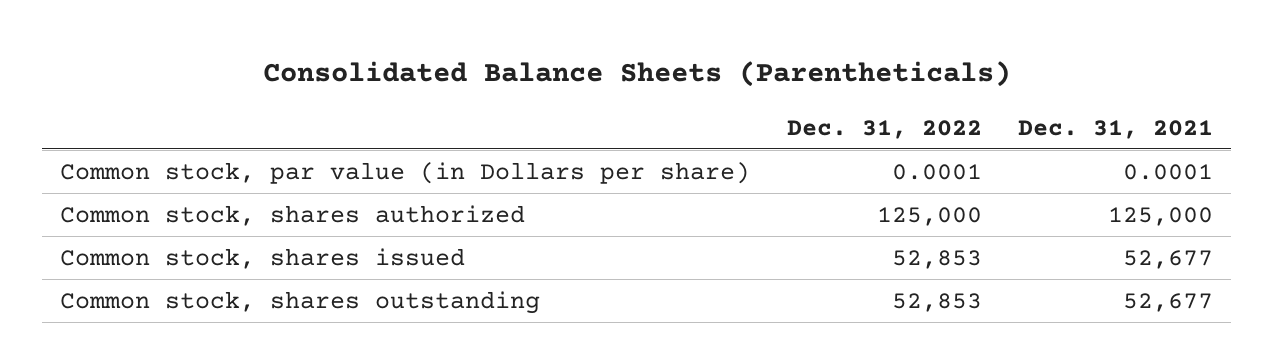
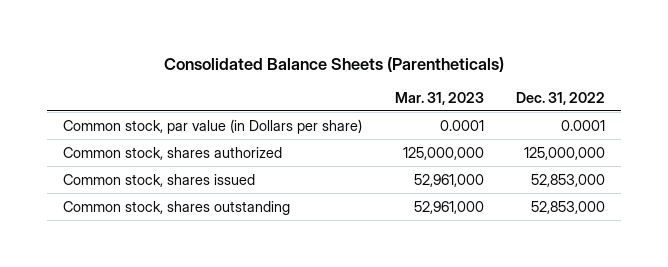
- | Dec. 31, 2022 | Dec. 31, 2021
+ | Mar. 31, 2023 | Dec. 31, 2022
- Common stock, shares authorized | 125,000 | 125,000
- Common stock, shares issued | 52,853 | 52,677
- Common stock, shares outstanding | 52,853 | 52,677
+ Common stock, shares authorized | 125,000,000 | 125,000,000
+ Common stock, shares issued | 52,961,000 | 52,853,000
+ Common stock, shares outstanding | 52,961,000 | 52,853,000

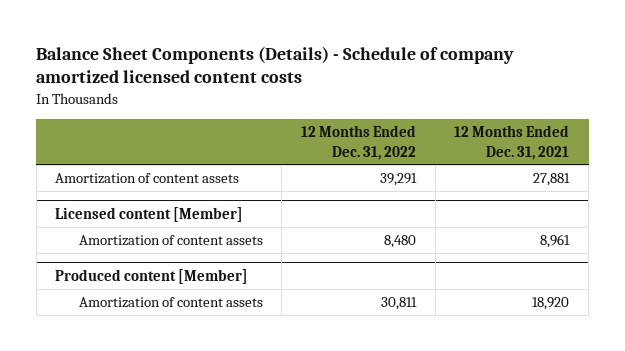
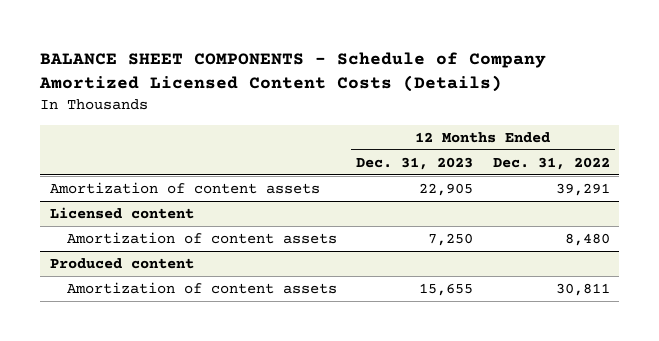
- Balance Sheet Components (Details) - Schedule of company amortized licensed content costs
+ BALANCE SHEET COMPONENTS - Schedule of Company Amortized Licensed Content Costs (Details)
- | 12 Months Ended Dec. 31, 2022 | 12 Months Ended Dec. 31, 2021
+ | 12 Months Ended Dec. 31, 2023 | 12 Months Ended Dec. 31, 2022
- Licensed content [Member]
+ Licensed content
- Produced content [Member]
+ Produced content

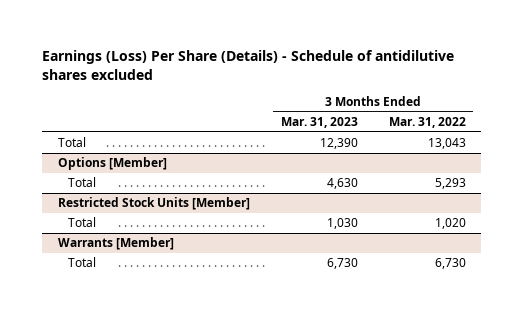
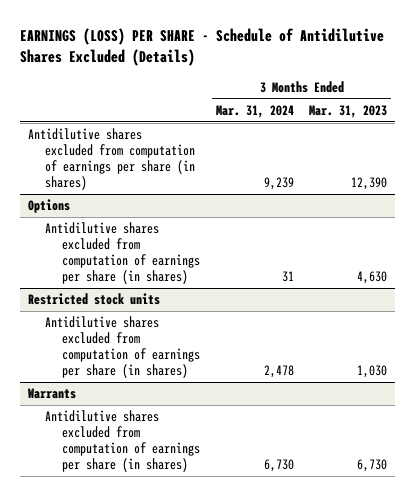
- Earnings (Loss) Per Share (Details) - Schedule of antidilutive shares excluded
+ EARNINGS (LOSS) PER SHARE - Schedule of Antidilutive Shares Excluded (Details)
- | 3 Months Ended Mar. 31, 2023 | 3 Months Ended Mar. 31, 2022
+ | 3 Months Ended Mar. 31, 2024 | 3 Months Ended Mar. 31, 2023
- Total | 12,390 | 13,043
- Options [Member]
- Total | 4,630 | 5,293
- Restricted Stock Units [Member]
- Total | 1,030 | 1,020
- Warrants [Member]
- Total | 6,730 | 6,730
+ Antidilutive shares excluded from computation of earnings per share (in shares) | 9,239 | 12,390
+ Options
+ Antidilutive shares excluded from computation of earnings per share (in shares) | 31 | 4,630
+ Restricted stock units
+ Antidilutive shares excluded from computation of earnings per share (in shares) | 2,478 | 1,030
+ Warrants
+ Antidilutive shares excluded from computation of earnings per share (in shares) | 6,730 | 6,730

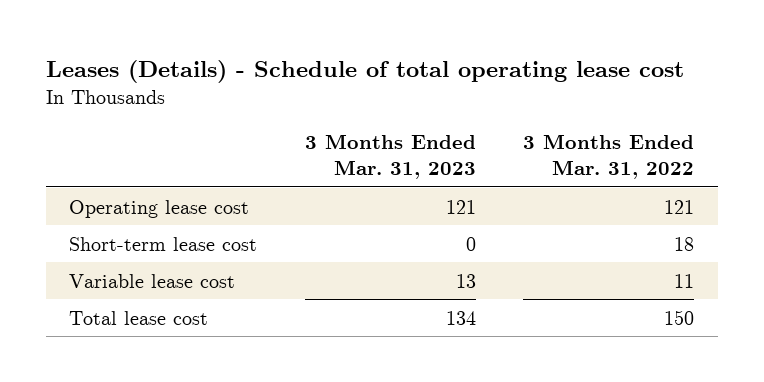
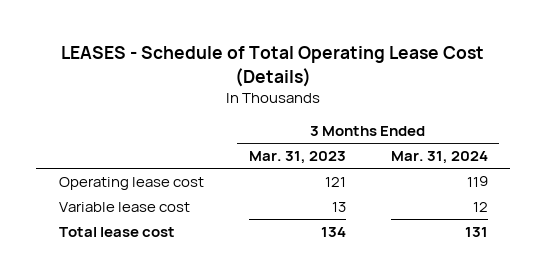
- Leases (Details) - Schedule of total operating lease cost
+ LEASES - Schedule of Total Operating Lease Cost (Details)
- | 3 Months Ended Mar. 31, 2023 | 3 Months Ended Mar. 31, 2022
+ | 3 Months Ended Mar. 31, 2023 | 3 Months Ended Mar. 31, 2024
- Short-term lease cost | 0 | 18

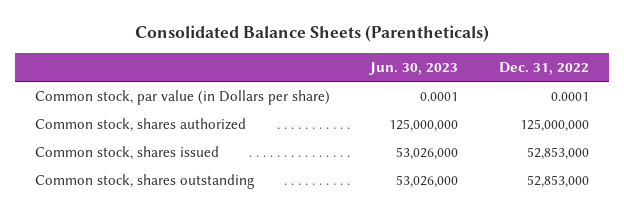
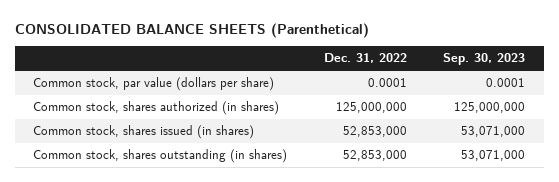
- Consolidated Balance Sheets (Parentheticals)
+ CONSOLIDATED BALANCE SHEETS (Parenthetical)
- | Jun. 30, 2023 | Dec. 31, 2022
+ | Dec. 31, 2022 | Sep. 30, 2023
- Common stock, par value (in Dollars per share) | 0.0001 | 0.0001
- Common stock, shares authorized | 125,000,000 | 125,000,000
- Common stock, shares issued | 53,026,000 | 52,853,000
- Common stock, shares outstanding | 53,026,000 | 52,853,000
+ Common stock, par value (dollars per share) | 0.0001 | 0.0001
+ Common stock, shares authorized (in shares) | 125,000,000 | 125,000,000
+ Common stock, shares issued (in shares) | 52,853,000 | 53,071,000
+ Common stock, shares outstanding (in shares) | 52,853,000 | 53,071,000

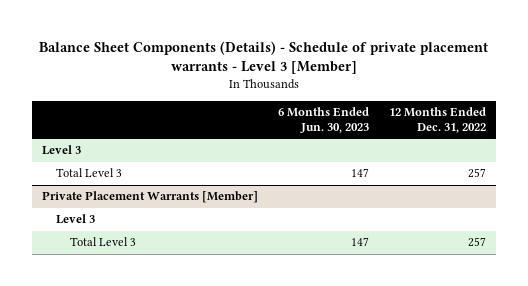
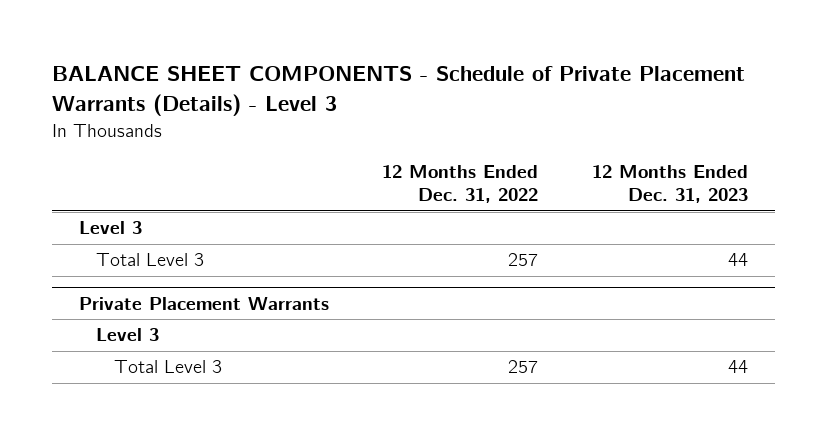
- Balance Sheet Components (Details) - Schedule of private placement warrants - Level 3 [Member]
+ BALANCE SHEET COMPONENTS - Schedule of Private Placement Warrants (Details) - Level 3
- | 6 Months Ended Jun. 30, 2023 | 12 Months Ended Dec. 31, 2022
+ | 12 Months Ended Dec. 31, 2022 | 12 Months Ended Dec. 31, 2023
- Private Placement Warrants [Member]
+ Private Placement Warrants

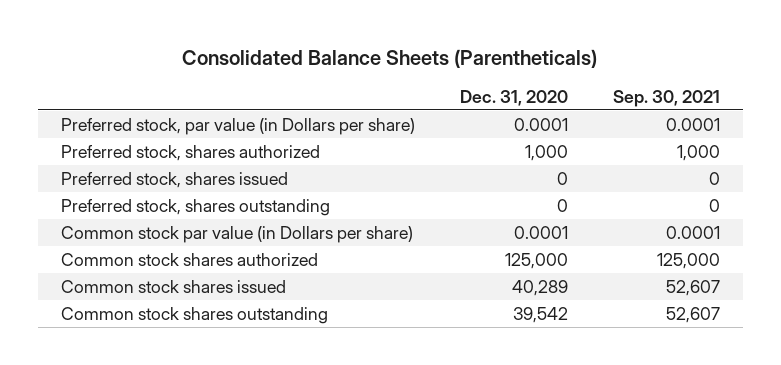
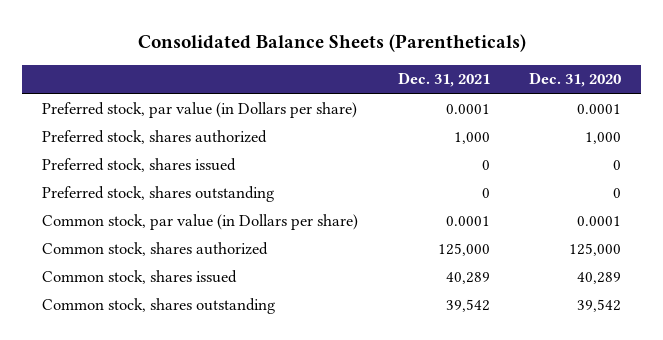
- | Dec. 31, 2020 | Sep. 30, 2021
+ | Dec. 31, 2021 | Dec. 31, 2020
- Common stock par value (in Dollars per share) | 0.0001 | 0.0001
- Common stock shares authorized | 125,000 | 125,000
- Common stock shares issued | 40,289 | 52,607
- Common stock shares outstanding | 39,542 | 52,607
+ Common stock, par value (in Dollars per share) | 0.0001 | 0.0001
+ Common stock, shares authorized | 125,000 | 125,000
+ Common stock, shares issued | 40,289 | 40,289
+ Common stock, shares outstanding | 39,542 | 39,542

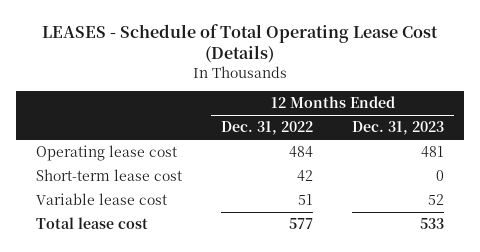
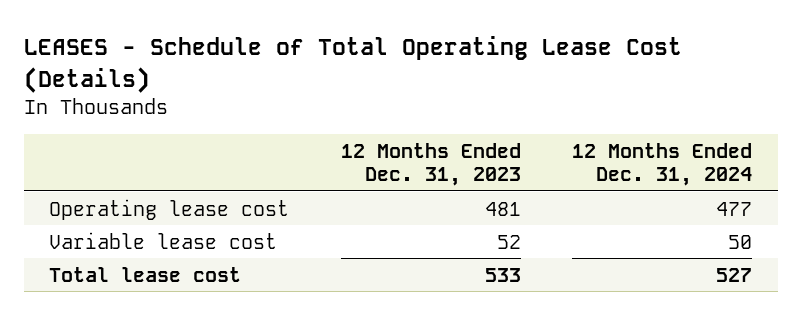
- | 12 Months Ended Dec. 31, 2022 | 12 Months Ended Dec. 31, 2023
+ | 12 Months Ended Dec. 31, 2023 | 12 Months Ended Dec. 31, 2024
- Short-term lease cost | 42 | 0

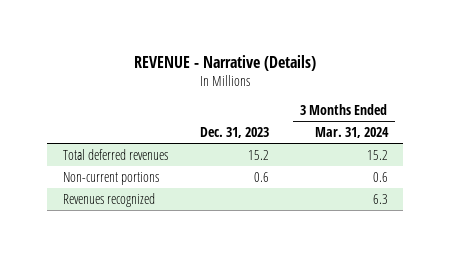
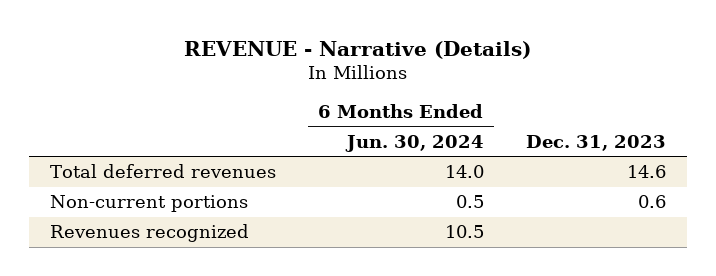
- | Dec. 31, 2023 | 3 Months Ended Mar. 31, 2024
+ | 6 Months Ended Jun. 30, 2024 | Dec. 31, 2023
- Total deferred revenues | 15.2 | 15.2
+ Total deferred revenues | 14.0 | 14.6

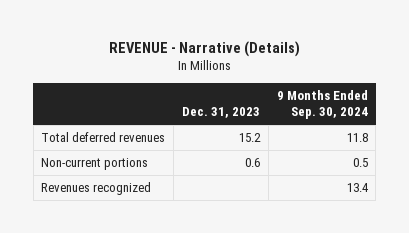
- | 6 Months Ended Jun. 30, 2024 | Dec. 31, 2023
+ | Dec. 31, 2023 | 9 Months Ended Sep. 30, 2024
- Total deferred revenues | 14.0 | 14.6
+ Total deferred revenues | 15.2 | 11.8

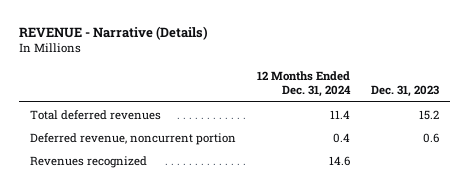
- | Dec. 31, 2023 | 9 Months Ended Sep. 30, 2024
+ | 12 Months Ended Dec. 31, 2024 | Dec. 31, 2023
- Non-current portions | 0.6 | 0.5
+ Deferred revenue, noncurrent portion | 0.4 | 0.6

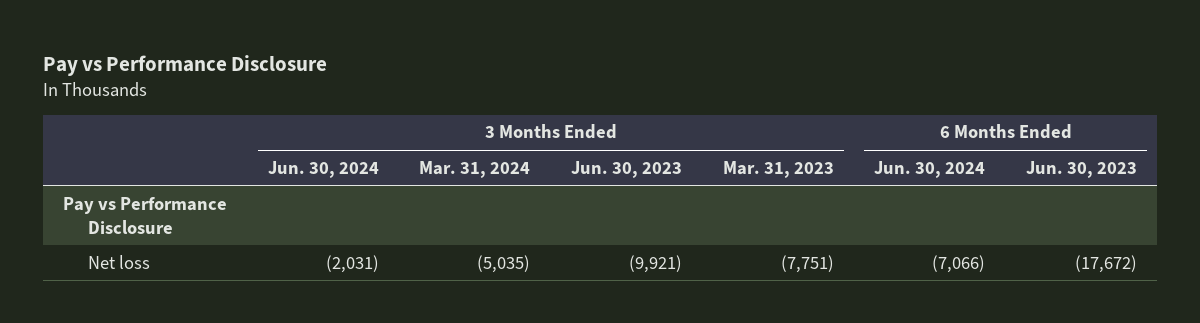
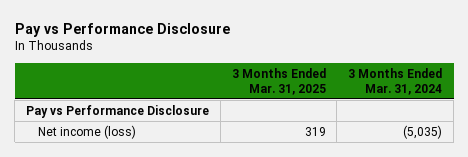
- | 3 Months Ended Jun. 30, 2024 | 3 Months Ended Mar. 31, 2024 | 3 Months Ended Jun. 30, 2023 | 3 Months Ended Mar. 31, 2023 | 6 Months Ended Jun. 30, 2024 | 6 Months Ended Jun. 30, 2023
+ | 3 Months Ended Mar. 31, 2025 | 3 Months Ended Mar. 31, 2024
- Net loss | (2,031) | (5,035) | (9,921) | (7,751) | (7,066) | (17,672)
+ Net income (loss) | 319 | (5,035)

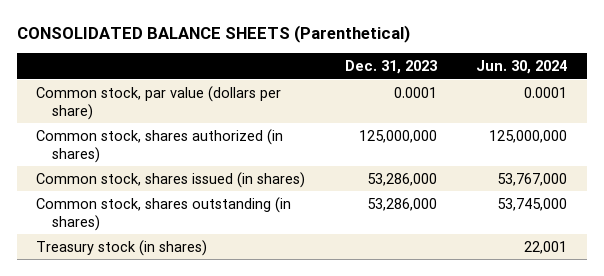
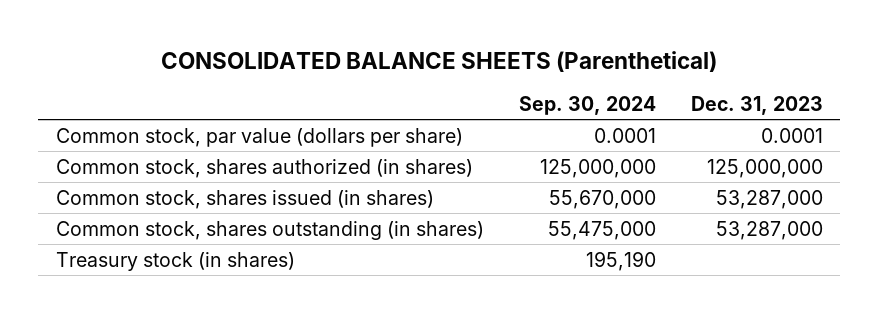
- | Dec. 31, 2023 | Jun. 30, 2024
+ | Sep. 30, 2024 | Dec. 31, 2023
- Common stock, shares issued (in shares) | 53,286,000 | 53,767,000
- Common stock, shares outstanding (in shares) | 53,286,000 | 53,745,000
+ Common stock, shares issued (in shares) | 55,670,000 | 53,287,000
+ Common stock, shares outstanding (in shares) | 55,475,000 | 53,287,000

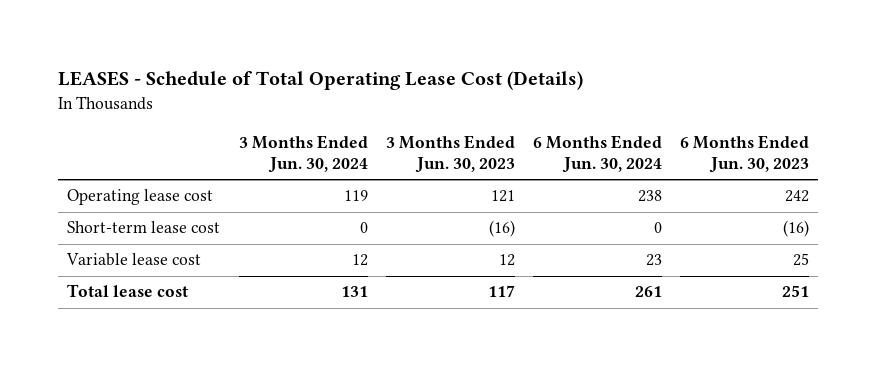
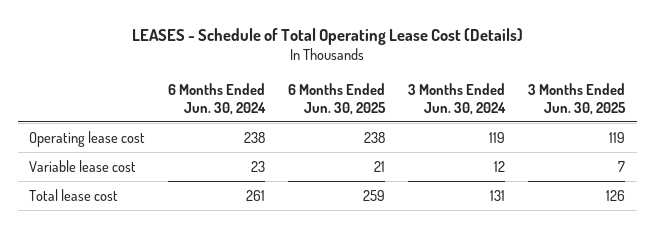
- | 3 Months Ended Jun. 30, 2024 | 3 Months Ended Jun. 30, 2023 | 6 Months Ended Jun. 30, 2024 | 6 Months Ended Jun. 30, 2023
+ | 6 Months Ended Jun. 30, 2024 | 6 Months Ended Jun. 30, 2025 | 3 Months Ended Jun. 30, 2024 | 3 Months Ended Jun. 30, 2025
- Short-term lease cost | 0 | (16) | 0 | (16)

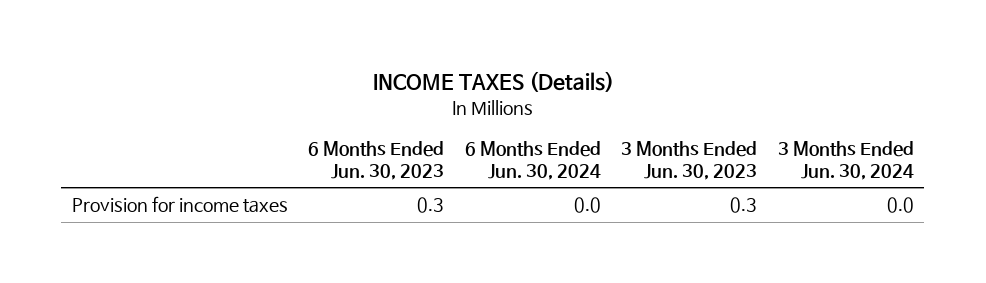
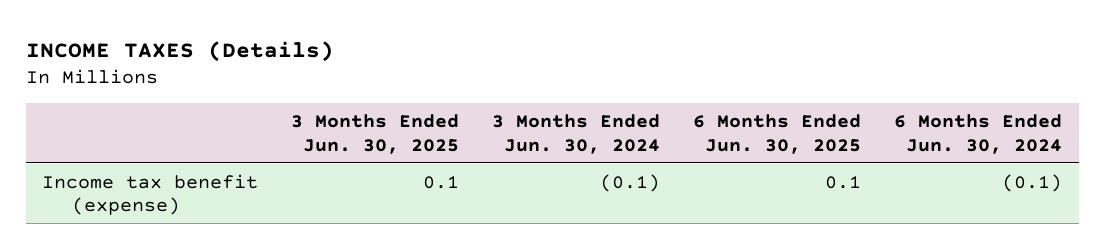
- | 6 Months Ended Jun. 30, 2023 | 6 Months Ended Jun. 30, 2024 | 3 Months Ended Jun. 30, 2023 | 3 Months Ended Jun. 30, 2024
+ | 3 Months Ended Jun. 30, 2025 | 3 Months Ended Jun. 30, 2024 | 6 Months Ended Jun. 30, 2025 | 6 Months Ended Jun. 30, 2024
- Provision for income taxes | 0.3 | 0.0 | 0.3 | 0.0
+ Income tax benefit (expense) | 0.1 | (0.1) | 0.1 | (0.1)

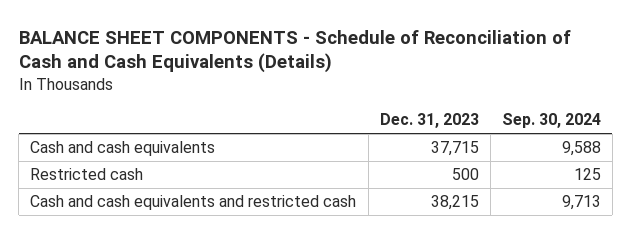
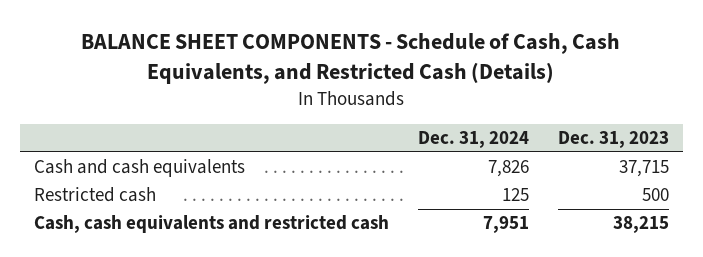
- BALANCE SHEET COMPONENTS - Schedule of Reconciliation of Cash and Cash Equivalents (Details)
+ BALANCE SHEET COMPONENTS - Schedule of Cash, Cash Equivalents, and Restricted Cash (Details)
- | Dec. 31, 2023 | Sep. 30, 2024
+ | Dec. 31, 2024 | Dec. 31, 2023
- Cash and cash equivalents and restricted cash | 38,215 | 9,713
+ Cash, cash equivalents and restricted cash | 7,951 | 38,215

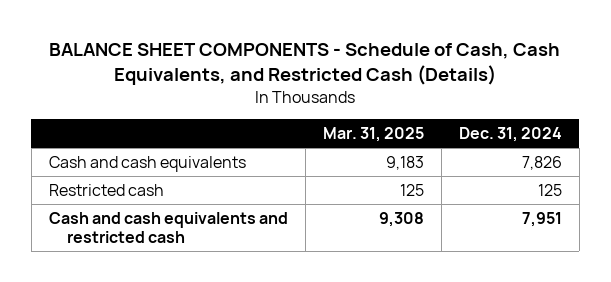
- | Dec. 31, 2024 | Dec. 31, 2023
+ | Mar. 31, 2025 | Dec. 31, 2024
- Cash, cash equivalents and restricted cash | 7,951 | 38,215
+ Cash and cash equivalents and restricted cash | 9,308 | 7,951

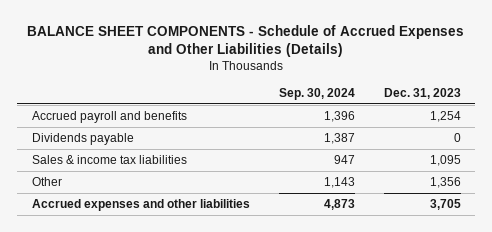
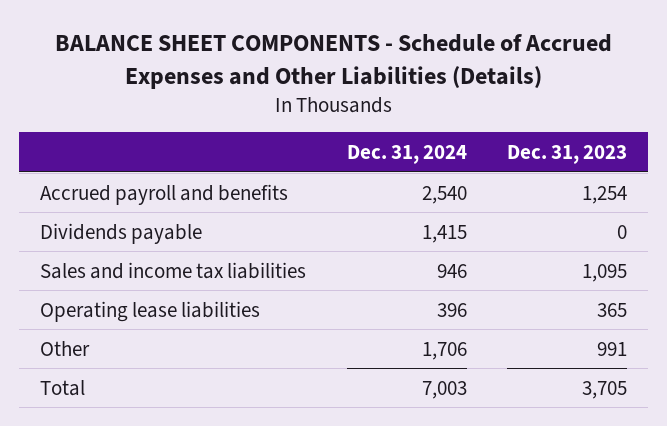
- | Sep. 30, 2024 | Dec. 31, 2023
+ | Dec. 31, 2024 | Dec. 31, 2023
- Sales & income tax liabilities | 947 | 1,095
- Other | 1,143 | 1,356
- Accrued expenses and other liabilities | 4,873 | 3,705
+ Sales and income tax liabilities | 946 | 1,095
+ Operating lease liabilities | 396 | 365
+ Other | 1,706 | 991
+ Total | 7,003 | 3,705

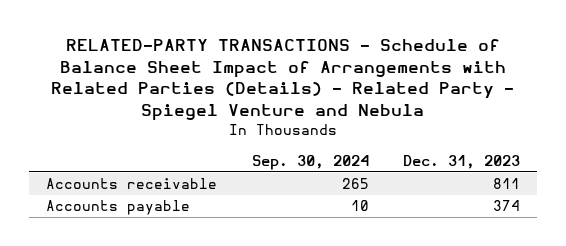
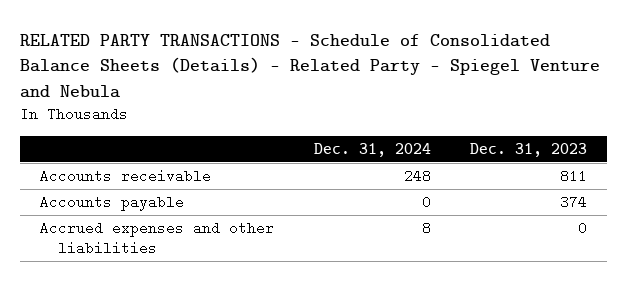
- RELATED-PARTY TRANSACTIONS - Schedule of Balance Sheet Impact of Arrangements with Related Parties (Details) - Related Party - Spiegel Venture and Nebula
+ RELATED PARTY TRANSACTIONS - Schedule of Consolidated Balance Sheets (Details) - Related Party - Spiegel Venture and Nebula
- | Sep. 30, 2024 | Dec. 31, 2023
+ | Dec. 31, 2024 | Dec. 31, 2023
+ Accrued expenses and other liabilities | 8 | 0

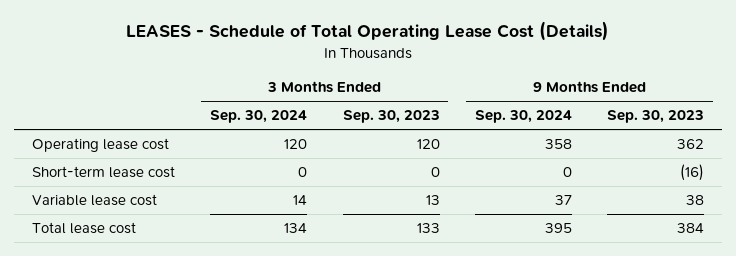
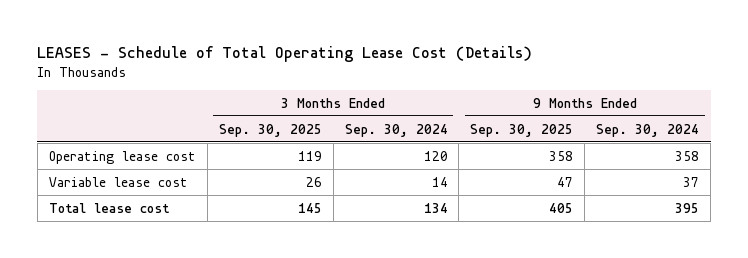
- | 3 Months Ended Sep. 30, 2024 | 3 Months Ended Sep. 30, 2023 | 9 Months Ended Sep. 30, 2024 | 9 Months Ended Sep. 30, 2023
+ | 3 Months Ended Sep. 30, 2025 | 3 Months Ended Sep. 30, 2024 | 9 Months Ended Sep. 30, 2025 | 9 Months Ended Sep. 30, 2024
- Short-term lease cost | 0 | 0 | 0 | (16)

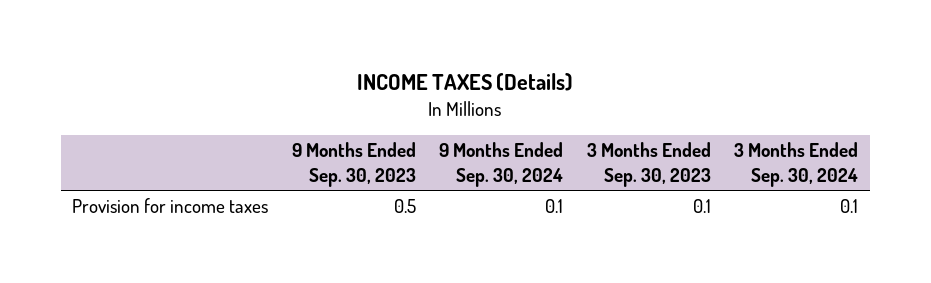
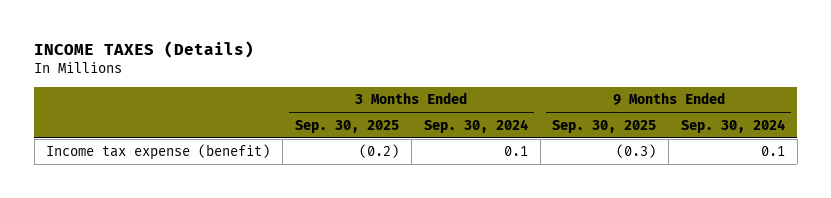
- | 9 Months Ended Sep. 30, 2023 | 9 Months Ended Sep. 30, 2024 | 3 Months Ended Sep. 30, 2023 | 3 Months Ended Sep. 30, 2024
+ | 3 Months Ended Sep. 30, 2025 | 3 Months Ended Sep. 30, 2024 | 9 Months Ended Sep. 30, 2025 | 9 Months Ended Sep. 30, 2024
- Provision for income taxes | 0.5 | 0.1 | 0.1 | 0.1
+ Income tax expense (benefit) | (0.2) | 0.1 | (0.3) | 0.1

